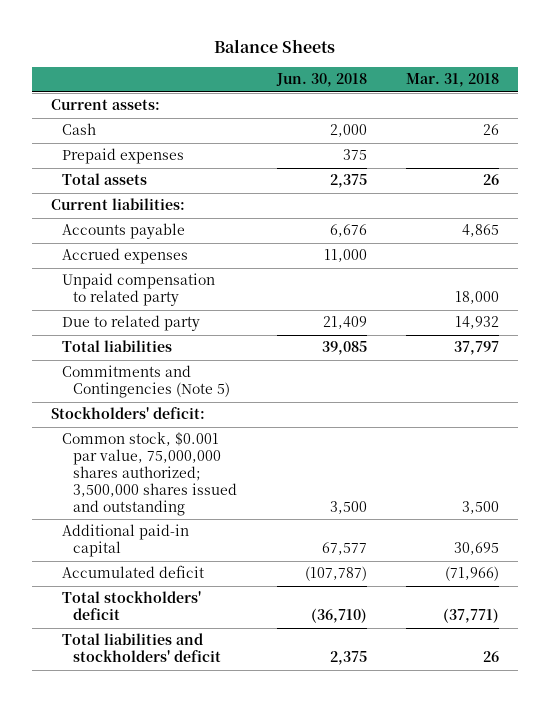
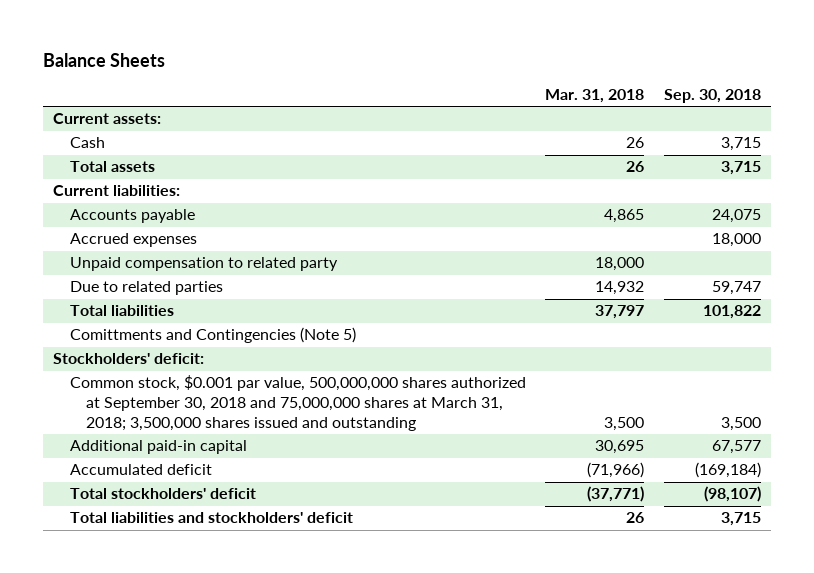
- | Jun. 30, 2018 | Mar. 31, 2018
+ | Mar. 31, 2018 | Sep. 30, 2018
- Prepaid expenses | 375 |
- Due to related party | 21,409 | 14,932
+ Due to related parties | 14,932 | 59,747
- Commitments and Contingencies (Note 5)
+ Comittments and Contingencies (Note 5)
- Common stock, $0.001 par value, 75,000,000 shares authorized; 3,500,000 shares issued and outstanding | 3,500 | 3,500
+ Common stock, $0.001 par value, 500,000,000 shares authorized at September 30, 2018 and 75,000,000 shares at March 31, 2018; 3,500,000 shares issued and outstanding | 3,500 | 3,500

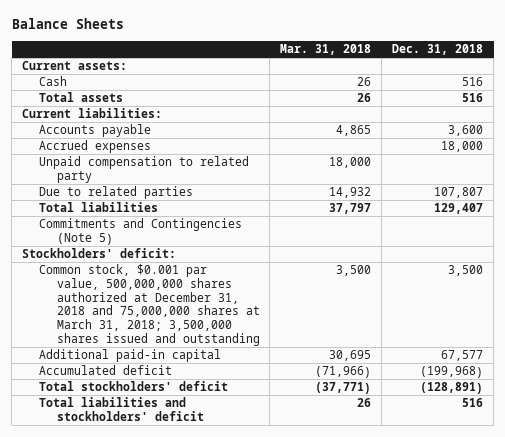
- | Mar. 31, 2018 | Sep. 30, 2018
+ | Mar. 31, 2018 | Dec. 31, 2018
- Comittments and Contingencies (Note 5)
+ Commitments and Contingencies (Note 5)
- Common stock, $0.001 par value, 500,000,000 shares authorized at September 30, 2018 and 75,000,000 shares at March 31, 2018; 3,500,000 shares issued and outstanding | 3,500 | 3,500
+ Common stock, $0.001 par value, 500,000,000 shares authorized at December 31, 2018 and 75,000,000 shares at March 31, 2018; 3,500,000 shares issued and outstanding | 3,500 | 3,500

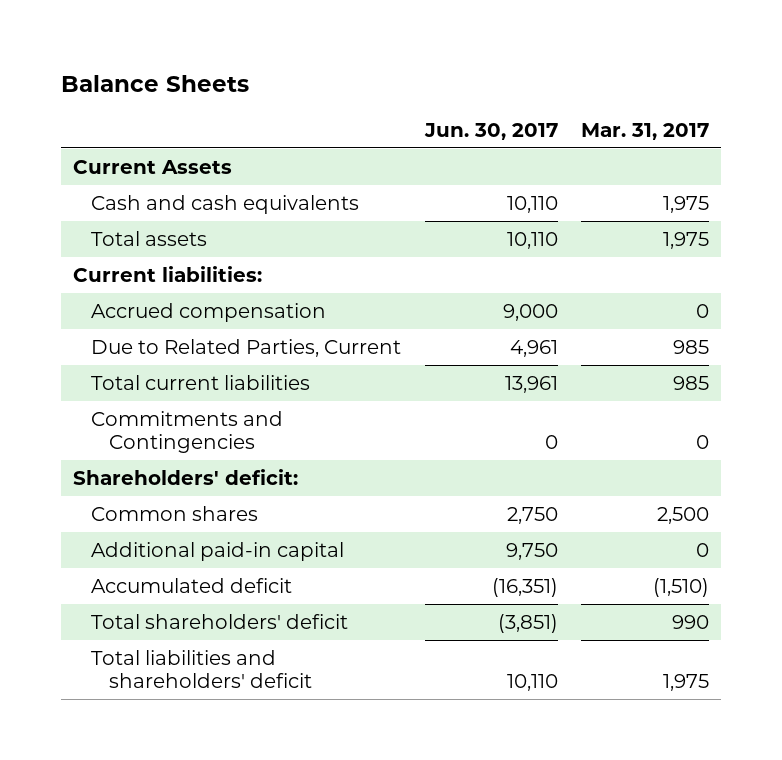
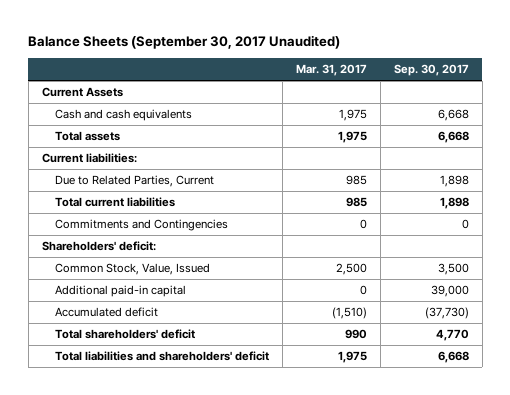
- Balance Sheets
+ Balance Sheets (September 30, 2017 Unaudited)
- | Jun. 30, 2017 | Mar. 31, 2017
+ | Mar. 31, 2017 | Sep. 30, 2017
- Accrued compensation | 9,000 | 0
- Common shares | 2,750 | 2,500
+ Common Stock, Value, Issued | 2,500 | 3,500

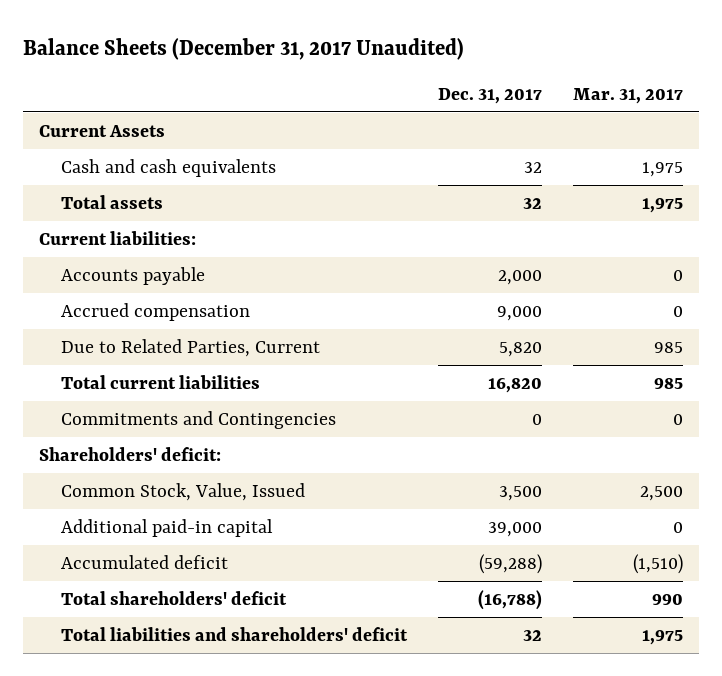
- Balance Sheets (September 30, 2017 Unaudited)
+ Balance Sheets (December 31, 2017 Unaudited)
- | Mar. 31, 2017 | Sep. 30, 2017
+ | Dec. 31, 2017 | Mar. 31, 2017
+ Accounts payable | 2,000 | 0
+ Accrued compensation | 9,000 | 0

